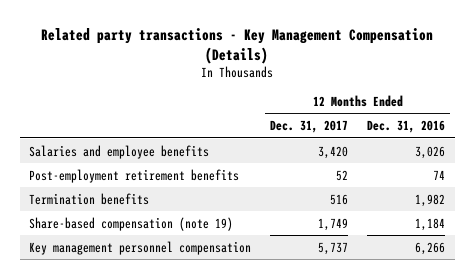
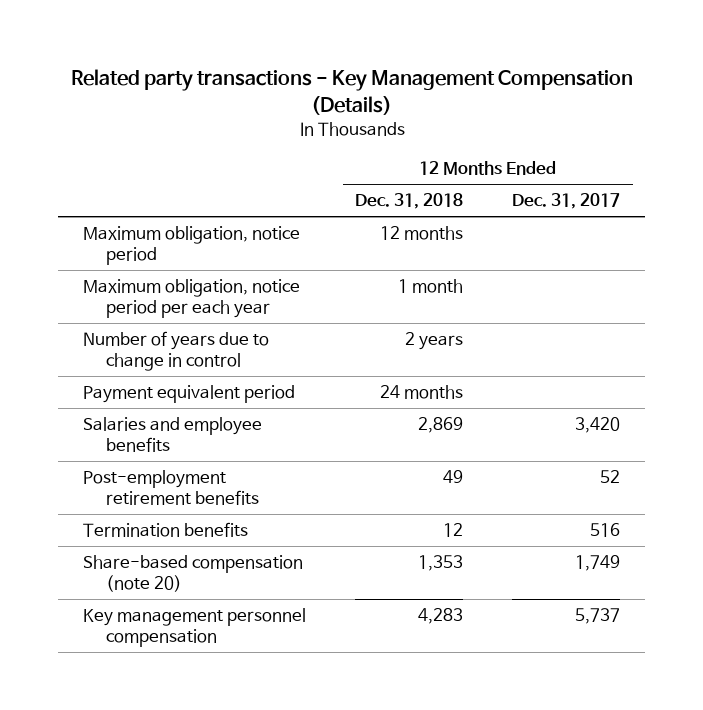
- | 12 Months Ended Dec. 31, 2017 | 12 Months Ended Dec. 31, 2016
+ | 12 Months Ended Dec. 31, 2018 | 12 Months Ended Dec. 31, 2017
+ Maximum obligation, notice period | 12 months |
+ Maximum obligation, notice period per each year | 1 month |
+ Number of years due to change in control | 2 years |
+ Payment equivalent period | 24 months |
- Share-based compensation (note 19) | 1,749 | 1,184
+ Share-based compensation (note 20) | 1,353 | 1,749

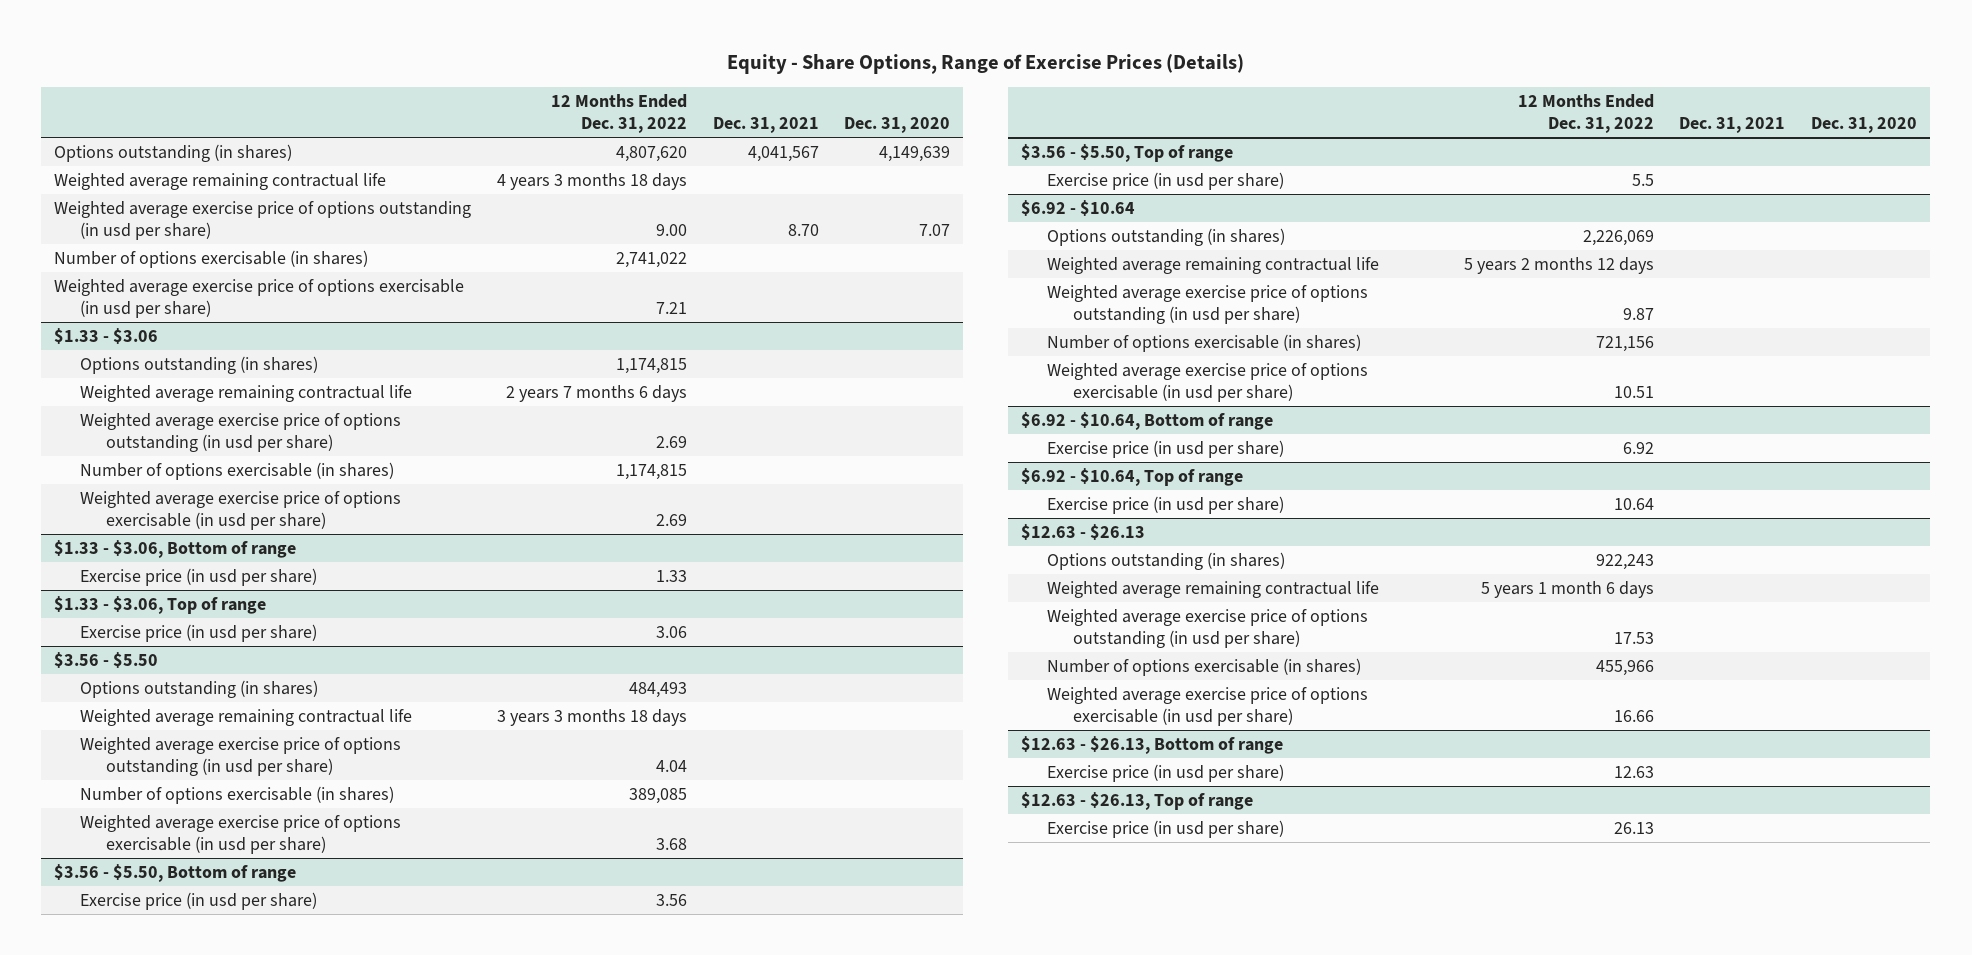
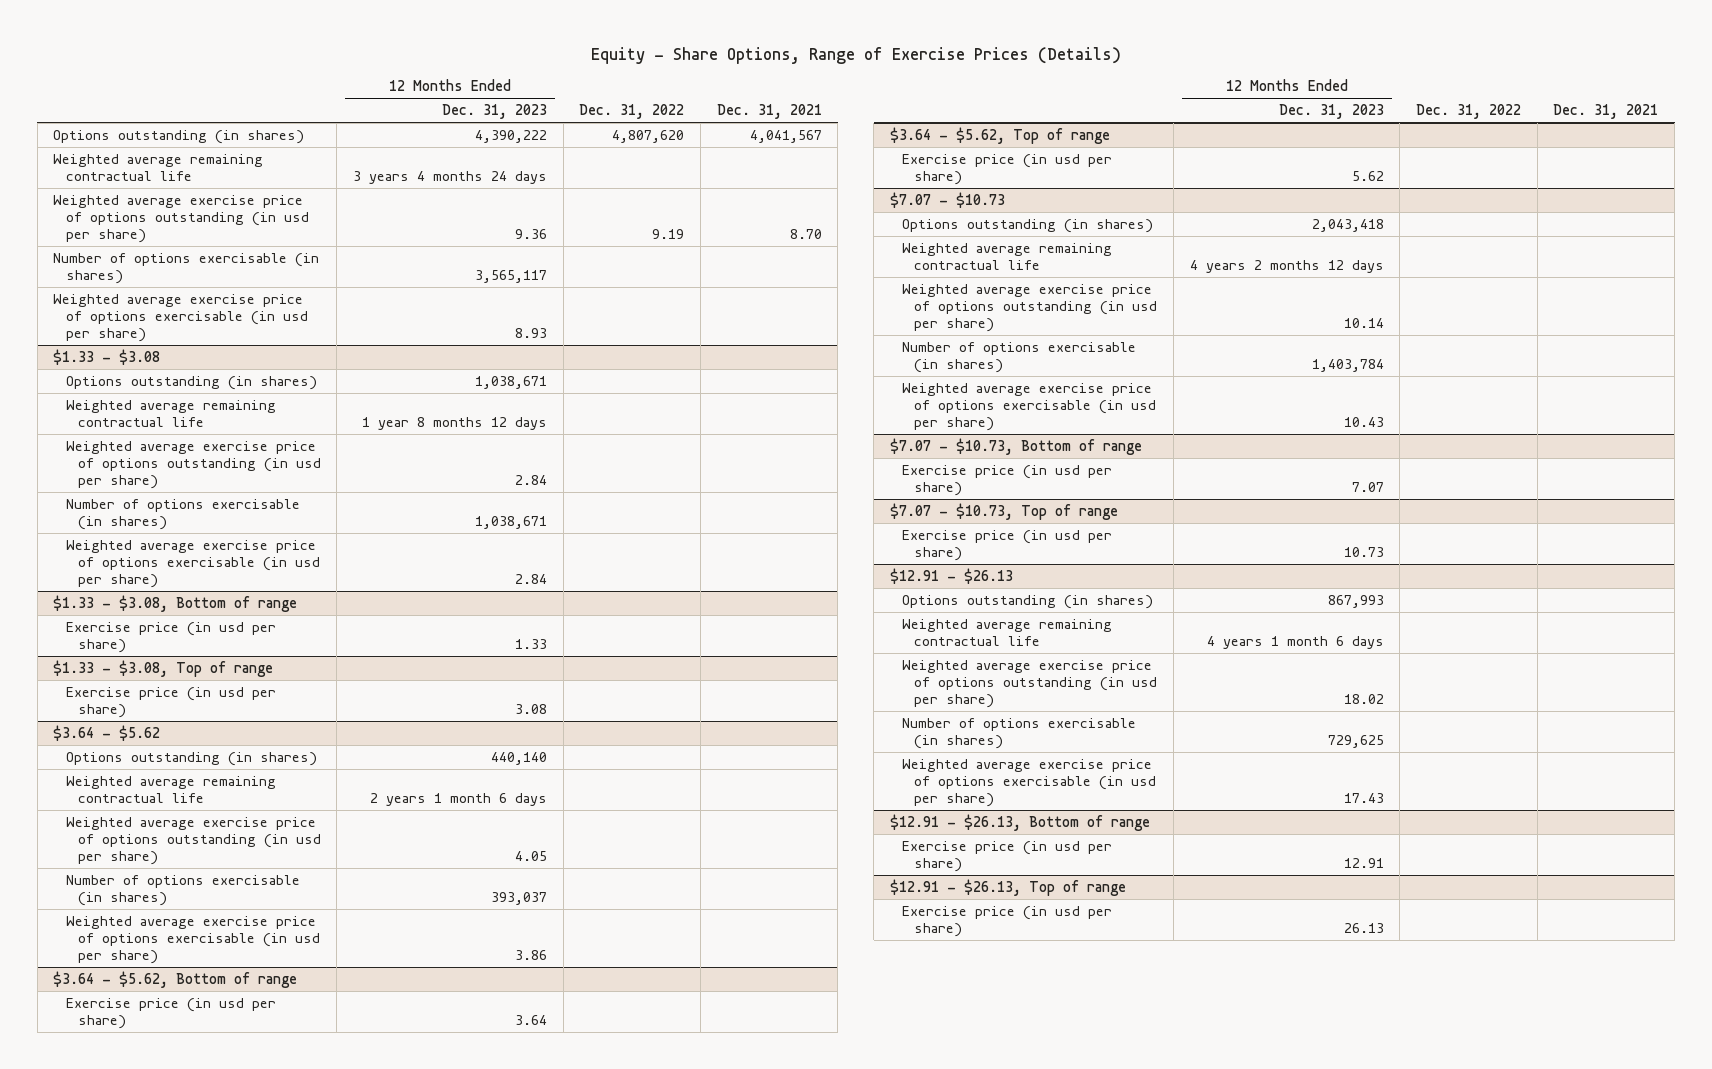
- | 12 Months Ended Dec. 31, 2022 | Dec. 31, 2021 | Dec. 31, 2020
+ | 12 Months Ended Dec. 31, 2023 | Dec. 31, 2022 | Dec. 31, 2021
- $1.33 - $3.06
+ $1.33 - $3.08
- $1.33 - $3.06, Bottom of range
+ $1.33 - $3.08, Bottom of range
- $1.33 - $3.06, Top of range
+ $1.33 - $3.08, Top of range
- $3.56 - $5.50
+ $3.64 - $5.62
- $3.56 - $5.50, Bottom of range
+ $3.64 - $5.62, Bottom of range
- $3.56 - $5.50, Top of range
+ $3.64 - $5.62, Top of range
- $6.92 - $10.64
+ $7.07 - $10.73
- $6.92 - $10.64, Bottom of range
- Exercise price (in usd per share) | 6.92 | |
- $6.92 - $10.64, Top of range
- Exercise price (in usd per share) | 10.64 | |
- $12.63 - $26.13
+ $7.07 - $10.73, Bottom of range
+ Exercise price (in usd per share) | 7.07 | |
+ $7.07 - $10.73, Top of range
+ Exercise price (in usd per share) | 10.73 | |
+ $12.91 - $26.13
- $12.63 - $26.13, Bottom of range
+ $12.91 - $26.13, Bottom of range
- $12.63 - $26.13, Top of range
+ $12.91 - $26.13, Top of range

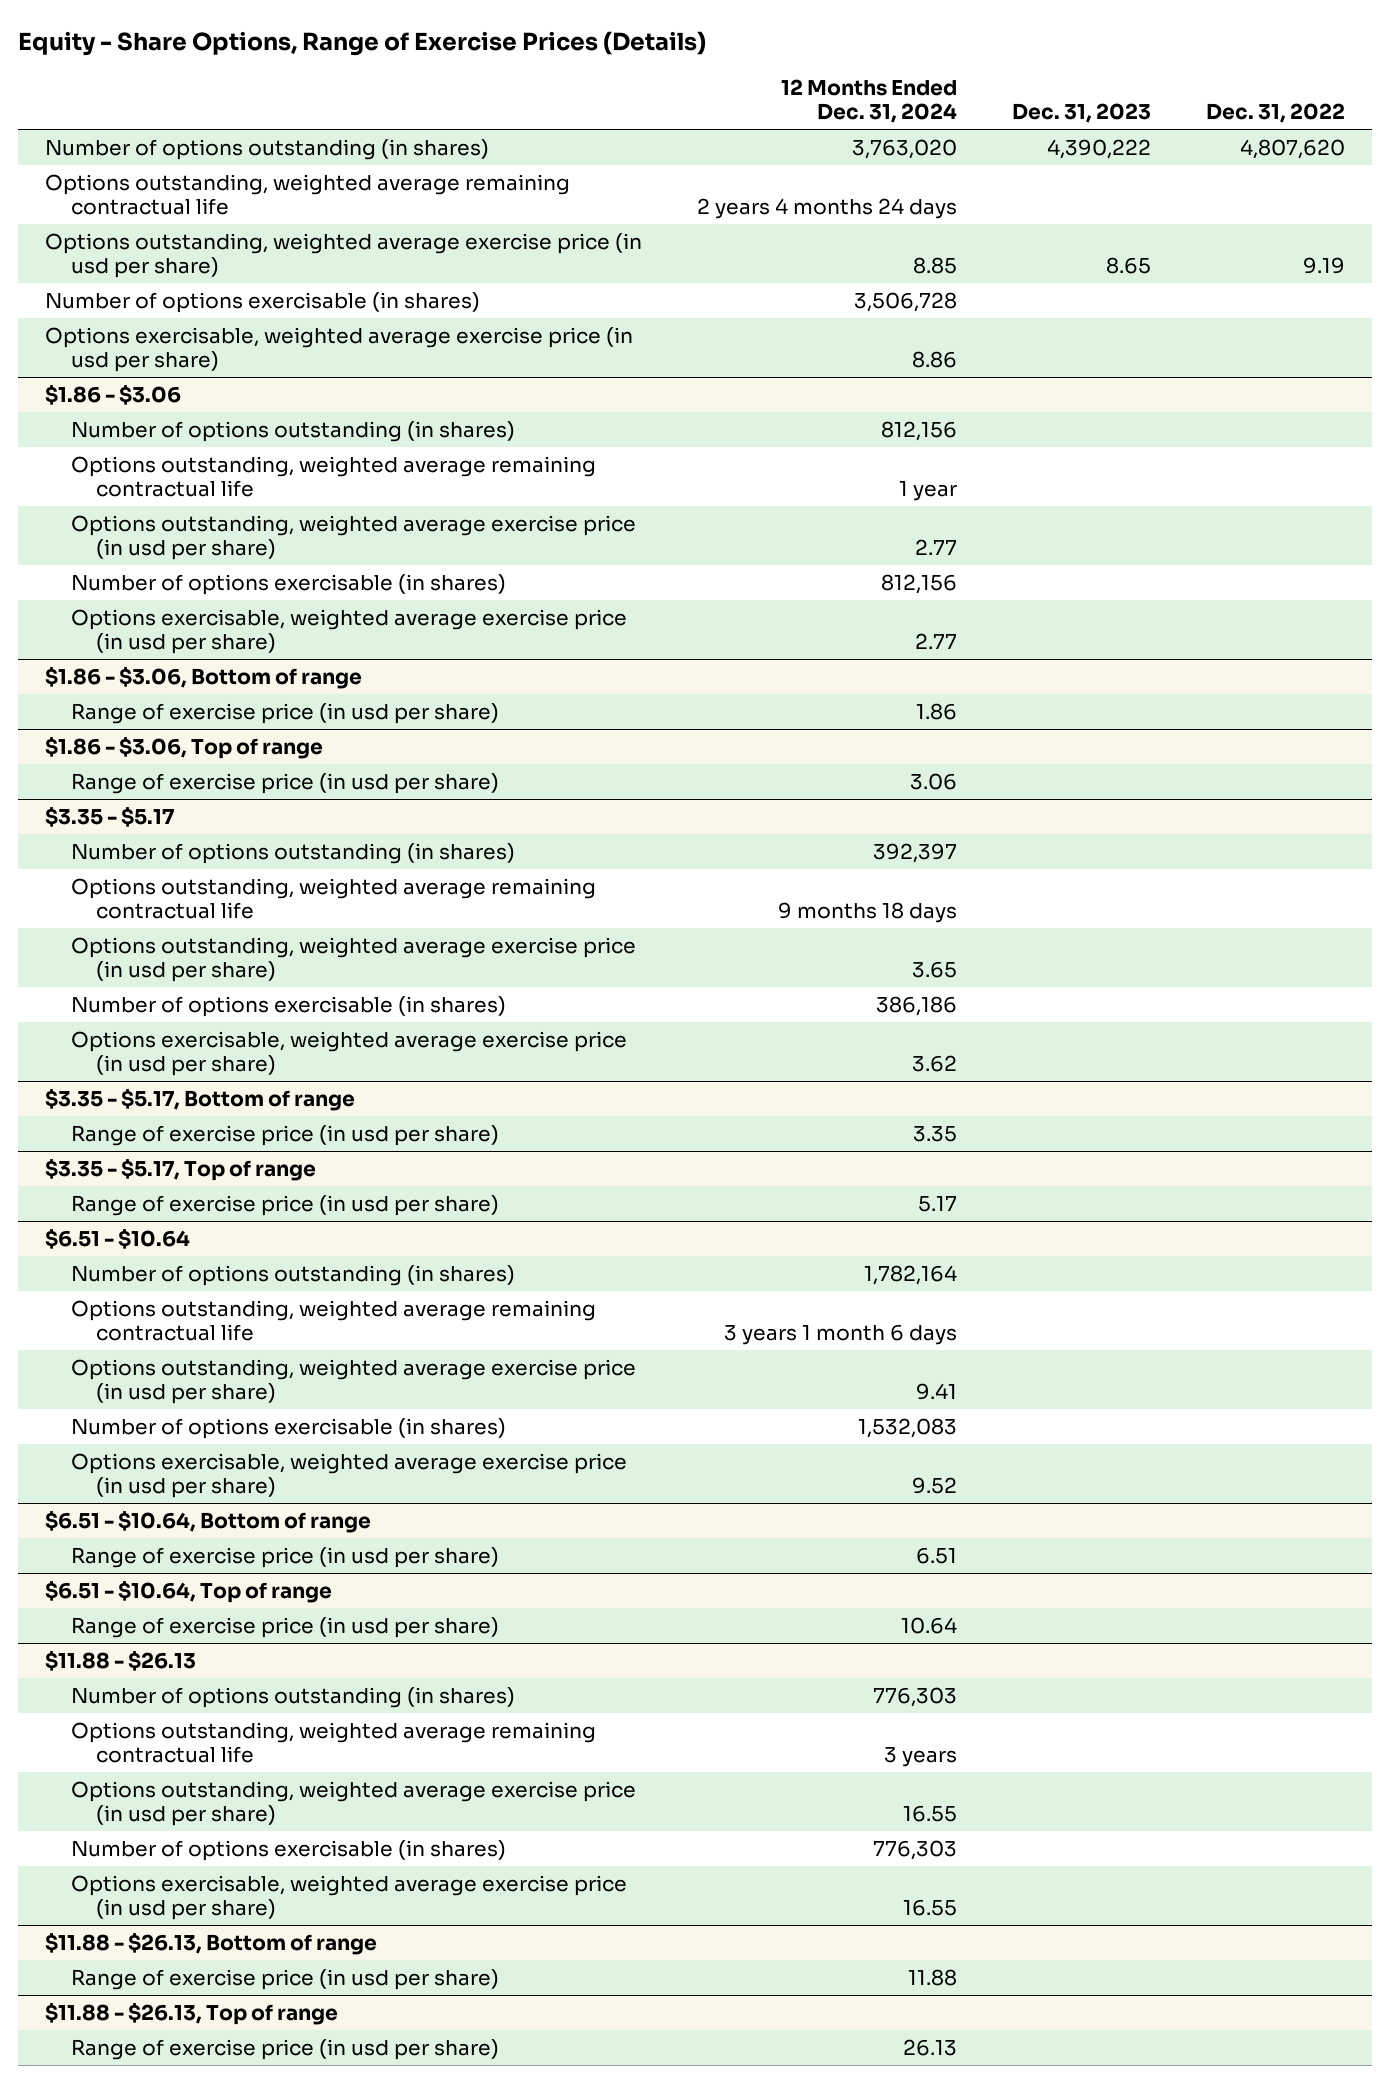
- | 12 Months Ended Dec. 31, 2023 | Dec. 31, 2022 | Dec. 31, 2021
+ | 12 Months Ended Dec. 31, 2024 | Dec. 31, 2023 | Dec. 31, 2022
- Options outstanding (in shares) | 4,390,222 | 4,807,620 | 4,041,567
- Weighted average remaining contractual life | 3 years 4 months 24 days | |
- Weighted average exercise price of options outstanding (in usd per share) | 9.36 | 9.19 | 8.70
+ Number of options outstanding (in shares) | 3,763,020 | 4,390,222 | 4,807,620
+ Options outstanding, weighted average remaining contractual life | 2 years 4 months 24 days | |
+ Options outstanding, weighted average exercise price (in usd per share) | 8.85 | 8.65 | 9.19
- Weighted average exercise price of options exercisable (in usd per share) | 8.93 | |
- $1.33 - $3.08
- Options outstanding (in shares) | 1,038,671 | |
- Weighted average remaining contractual life | 1 year 8 months 12 days | |
- Weighted average exercise price of options outstanding (in usd per share) | 2.84 | |
+ Options exercisable, weighted average exercise price (in usd per share) | 8.86 | |
+ $1.86 - $3.06
+ Number of options outstanding (in shares) | 812,156 | |
+ Options outstanding, weighted average remaining contractual life | 1 year | |
+ Options outstanding, weighted average exercise price (in usd per share) | 2.77 | |
- Weighted average exercise price of options exercisable (in usd per share) | 2.84 | |
- $1.33 - $3.08, Bottom of range
- Exercise price (in usd per share) | 1.33 | |
- $1.33 - $3.08, Top of range
- Exercise price (in usd per share) | 3.08 | |
- $3.64 - $5.62
- Options outstanding (in shares) | 440,140 | |
- Weighted average remaining contractual life | 2 years 1 month 6 days | |
- Weighted average exercise price of options outstanding (in usd per share) | 4.05 | |
+ Options exercisable, weighted average exercise price (in usd per share) | 2.77 | |
+ $1.86 - $3.06, Bottom of range
+ Range of exercise price (in usd per share) | 1.86 | |
+ $1.86 - $3.06, Top of range
+ Range of exercise price (in usd per share) | 3.06 | |
+ $3.35 - $5.17
+ Number of options outstanding (in shares) | 392,397 | |
+ Options outstanding, weighted average remaining contractual life | 9 months 18 days | |
+ Options outstanding, weighted average exercise price (in usd per share) | 3.65 | |
- Weighted average exercise price of options exercisable (in usd per share) | 3.86 | |
- $3.64 - $5.62, Bottom of range
- Exercise price (in usd per share) | 3.64 | |
- $3.64 - $5.62, Top of range
- Exercise price (in usd per share) | 5.62 | |
- $7.07 - $10.73
- Options outstanding (in shares) | 2,043,418 | |
- Weighted average remaining contractual life | 4 years 2 months 12 days | |
- Weighted average exercise price of options outstanding (in usd per share) | 10.14 | |
+ Options exercisable, weighted average exercise price (in usd per share) | 3.62 | |
+ $3.35 - $5.17, Bottom of range
+ Range of exercise price (in usd per share) | 3.35 | |
+ $3.35 - $5.17, Top of range
+ Range of exercise price (in usd per share) | 5.17 | |
+ $6.51 - $10.64
+ Number of options outstanding (in shares) | 1,782,164 | |
+ Options outstanding, weighted average remaining contractual life | 3 years 1 month 6 days | |
+ Options outstanding, weighted average exercise price (in usd per share) | 9.41 | |
- Weighted average exercise price of options exercisable (in usd per share) | 10.43 | |
- $7.07 - $10.73, Bottom of range
- Exercise price (in usd per share) | 7.07 | |
- $7.07 - $10.73, Top of range
- Exercise price (in usd per share) | 10.73 | |
- $12.91 - $26.13
- Options outstanding (in shares) | 867,993 | |
- Weighted average remaining contractual life | 4 years 1 month 6 days | |
- Weighted average exercise price of options outstanding (in usd per share) | 18.02 | |
+ Options exercisable, weighted average exercise price (in usd per share) | 9.52 | |
+ $6.51 - $10.64, Bottom of range
+ Range of exercise price (in usd per share) | 6.51 | |
+ $6.51 - $10.64, Top of range
+ Range of exercise price (in usd per share) | 10.64 | |
+ $11.88 - $26.13
+ Number of options outstanding (in shares) | 776,303 | |
+ Options outstanding, weighted average remaining contractual life | 3 years | |
+ Options outstanding, weighted average exercise price (in usd per share) | 16.55 | |
- Weighted average exercise price of options exercisable (in usd per share) | 17.43 | |
- $12.91 - $26.13, Bottom of range
- Exercise price (in usd per share) | 12.91 | |
- $12.91 - $26.13, Top of range
- Exercise price (in usd per share) | 26.13 | |
+ Options exercisable, weighted average exercise price (in usd per share) | 16.55 | |
+ $11.88 - $26.13, Bottom of range
+ Range of exercise price (in usd per share) | 11.88 | |
+ $11.88 - $26.13, Top of range
+ Range of exercise price (in usd per share) | 26.13 | |

